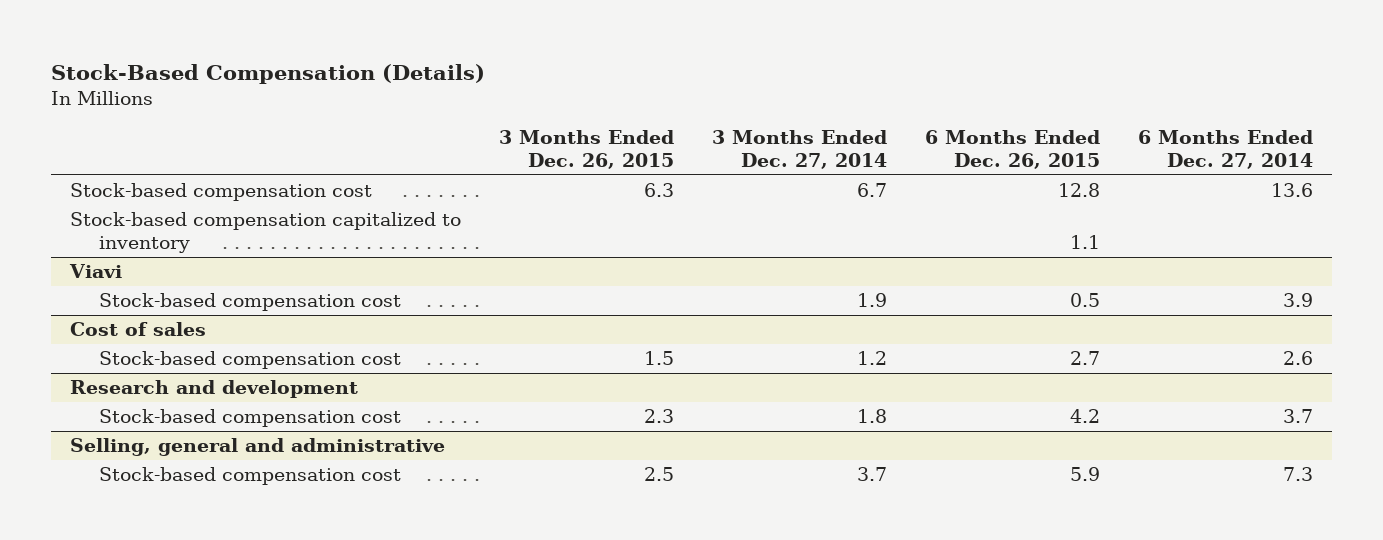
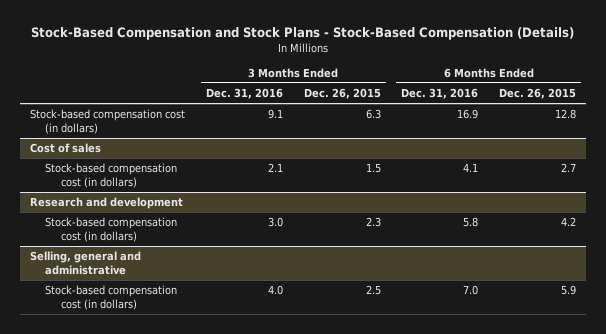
- Stock-Based Compensation (Details)
+ Stock-Based Compensation and Stock Plans - Stock-Based Compensation (Details)
- | 3 Months Ended Dec. 26, 2015 | 3 Months Ended Dec. 27, 2014 | 6 Months Ended Dec. 26, 2015 | 6 Months Ended Dec. 27, 2014
+ | 3 Months Ended Dec. 31, 2016 | 3 Months Ended Dec. 26, 2015 | 6 Months Ended Dec. 31, 2016 | 6 Months Ended Dec. 26, 2015
- Stock-based compensation cost | 6.3 | 6.7 | 12.8 | 13.6
- Stock-based compensation capitalized to inventory | | | 1.1 |
- Viavi
- Stock-based compensation cost | | 1.9 | 0.5 | 3.9
+ Stock-based compensation cost (in dollars) | 9.1 | 6.3 | 16.9 | 12.8
@ Cost of sales
- Stock-based compensation cost | 1.5 | 1.2 | 2.7 | 2.6
+ Stock-based compensation cost (in dollars) | 2.1 | 1.5 | 4.1 | 2.7
@ Research and development
- Stock-based compensation cost | 2.3 | 1.8 | 4.2 | 3.7
+ Stock-based compensation cost (in dollars) | 3.0 | 2.3 | 5.8 | 4.2
@ Selling, general and administrative
- Stock-based compensation cost | 2.5 | 3.7 | 5.9 | 7.3
+ Stock-based compensation cost (in dollars) | 4.0 | 2.5 | 7.0 | 5.9

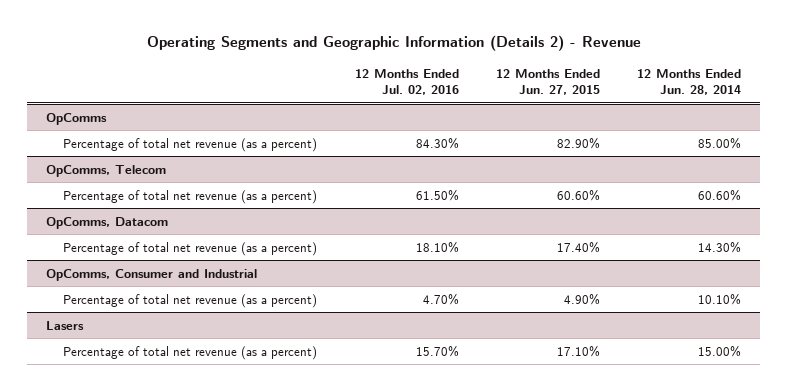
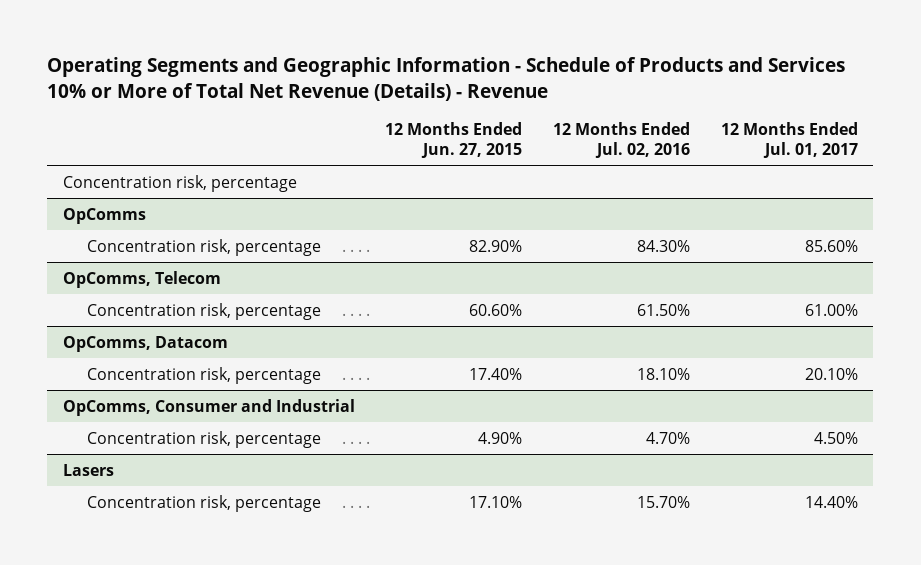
- Operating Segments and Geographic Information (Details 2) - Revenue
+ Operating Segments and Geographic Information - Schedule of Products and Services 10% or More of Total Net Revenue (Details) - Revenue
- | 12 Months Ended Jul. 02, 2016 | 12 Months Ended Jun. 27, 2015 | 12 Months Ended Jun. 28, 2014
+ | 12 Months Ended Jun. 27, 2015 | 12 Months Ended Jul. 02, 2016 | 12 Months Ended Jul. 01, 2017
+ Concentration risk, percentage
@ OpComms
- Percentage of total net revenue (as a percent) | 84.30% | 82.90% | 85.00%
+ Concentration risk, percentage | 82.90% | 84.30% | 85.60%
@ OpComms, Telecom
- Percentage of total net revenue (as a percent) | 61.50% | 60.60% | 60.60%
+ Concentration risk, percentage | 60.60% | 61.50% | 61.00%
@ OpComms, Datacom
- Percentage of total net revenue (as a percent) | 18.10% | 17.40% | 14.30%
+ Concentration risk, percentage | 17.40% | 18.10% | 20.10%
@ OpComms, Consumer and Industrial
- Percentage of total net revenue (as a percent) | 4.70% | 4.90% | 10.10%
+ Concentration risk, percentage | 4.90% | 4.70% | 4.50%
@ Lasers
- Percentage of total net revenue (as a percent) | 15.70% | 17.10% | 15.00%
+ Concentration risk, percentage | 17.10% | 15.70% | 14.40%

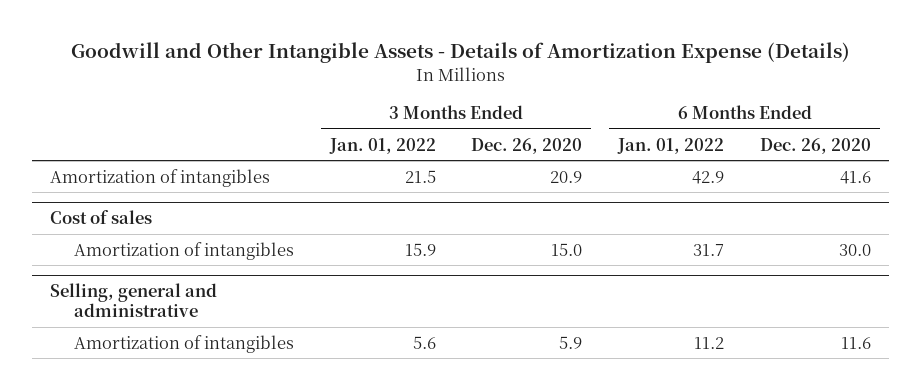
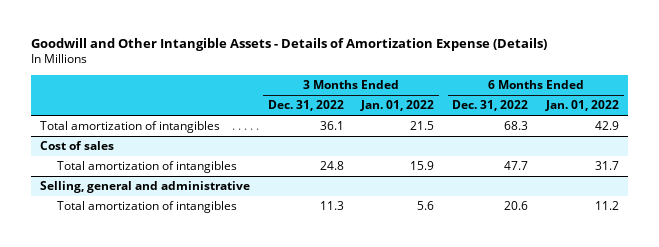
- | 3 Months Ended Jan. 01, 2022 | 3 Months Ended Dec. 26, 2020 | 6 Months Ended Jan. 01, 2022 | 6 Months Ended Dec. 26, 2020
+ | 3 Months Ended Dec. 31, 2022 | 3 Months Ended Jan. 01, 2022 | 6 Months Ended Dec. 31, 2022 | 6 Months Ended Jan. 01, 2022
- Amortization of intangibles | 21.5 | 20.9 | 42.9 | 41.6
+ Total amortization of intangibles | 36.1 | 21.5 | 68.3 | 42.9
@ Cost of sales
- Amortization of intangibles | 15.9 | 15.0 | 31.7 | 30.0
+ Total amortization of intangibles | 24.8 | 15.9 | 47.7 | 31.7
@ Selling, general and administrative
- Amortization of intangibles | 5.6 | 5.9 | 11.2 | 11.6
+ Total amortization of intangibles | 11.3 | 5.6 | 20.6 | 11.2

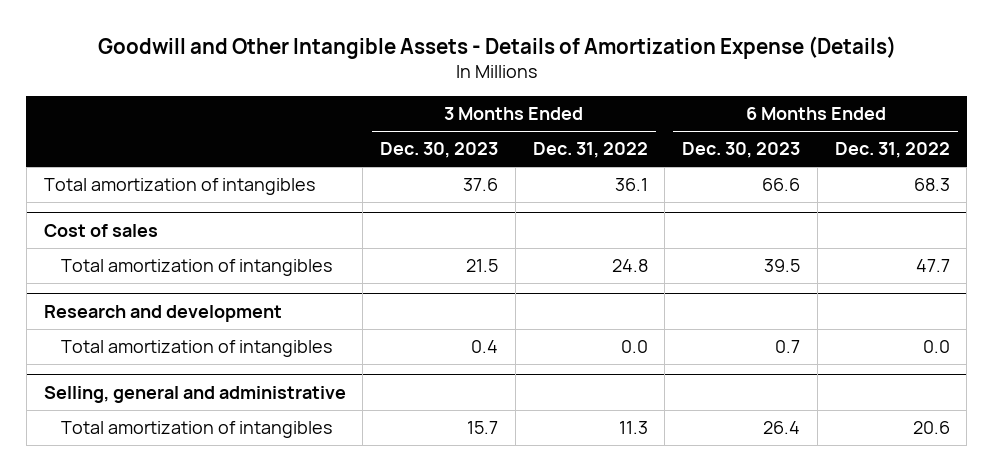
- | 3 Months Ended Dec. 31, 2022 | 3 Months Ended Jan. 01, 2022 | 6 Months Ended Dec. 31, 2022 | 6 Months Ended Jan. 01, 2022
+ | 3 Months Ended Dec. 30, 2023 | 3 Months Ended Dec. 31, 2022 | 6 Months Ended Dec. 30, 2023 | 6 Months Ended Dec. 31, 2022
+ Research and development
+ Total amortization of intangibles | 0.4 | 0.0 | 0.7 | 0.0

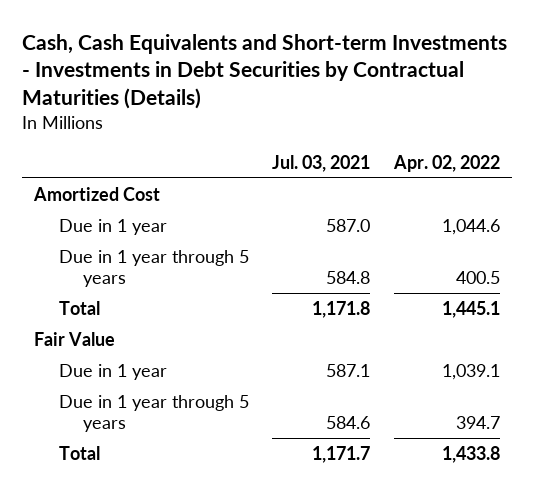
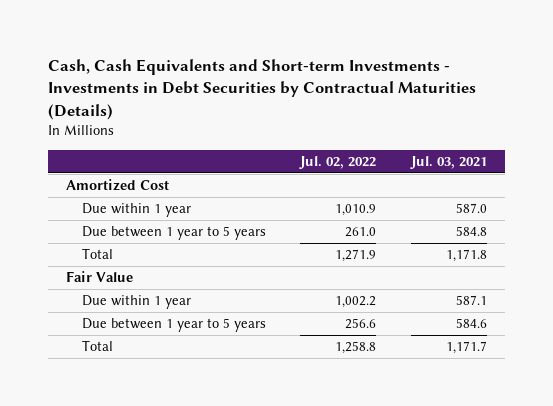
- | Jul. 03, 2021 | Apr. 02, 2022
+ | Jul. 02, 2022 | Jul. 03, 2021
- Due in 1 year | 587.0 | 1,044.6
- Due in 1 year through 5 years | 584.8 | 400.5
+ Due within 1 year | 1,010.9 | 587.0
+ Due between 1 year to 5 years | 261.0 | 584.8
- Due in 1 year | 587.1 | 1,039.1
- Due in 1 year through 5 years | 584.6 | 394.7
+ Due within 1 year | 1,002.2 | 587.1
+ Due between 1 year to 5 years | 256.6 | 584.6

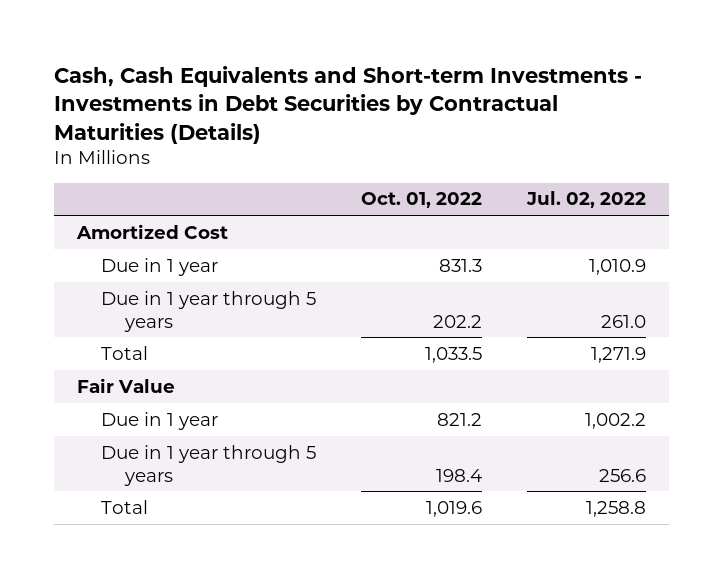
- | Jul. 02, 2022 | Jul. 03, 2021
+ | Oct. 01, 2022 | Jul. 02, 2022
- Due within 1 year | 1,010.9 | 587.0
- Due between 1 year to 5 years | 261.0 | 584.8
+ Due in 1 year | 831.3 | 1,010.9
+ Due in 1 year through 5 years | 202.2 | 261.0
- Due within 1 year | 1,002.2 | 587.1
- Due between 1 year to 5 years | 256.6 | 584.6
+ Due in 1 year | 821.2 | 1,002.2
+ Due in 1 year through 5 years | 198.4 | 256.6

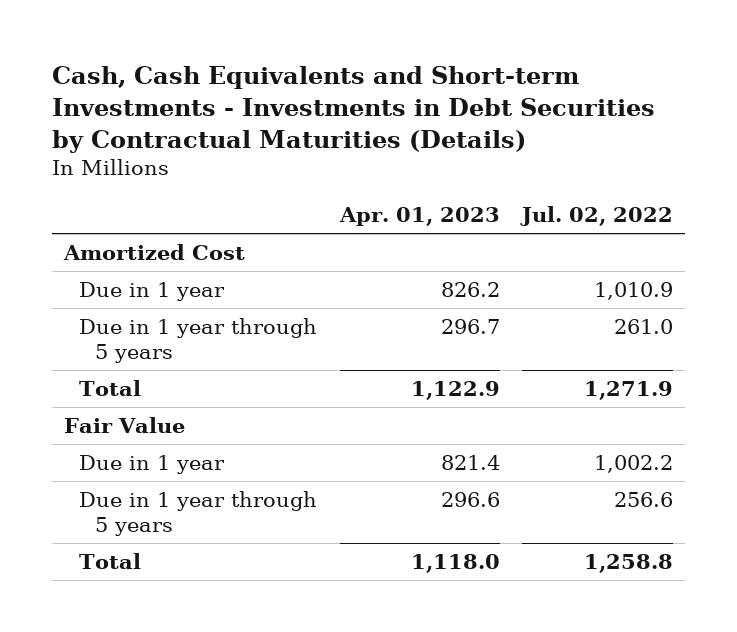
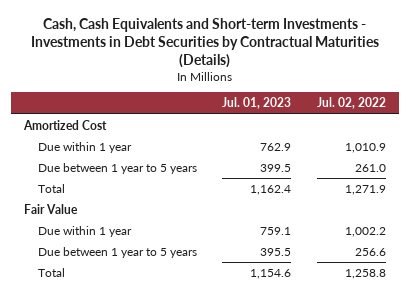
- | Apr. 01, 2023 | Jul. 02, 2022
+ | Jul. 01, 2023 | Jul. 02, 2022
- Due in 1 year | 826.2 | 1,010.9
- Due in 1 year through 5 years | 296.7 | 261.0
+ Due within 1 year | 762.9 | 1,010.9
+ Due between 1 year to 5 years | 399.5 | 261.0
- Due in 1 year | 821.4 | 1,002.2
- Due in 1 year through 5 years | 296.6 | 256.6
+ Due within 1 year | 759.1 | 1,002.2
+ Due between 1 year to 5 years | 395.5 | 256.6

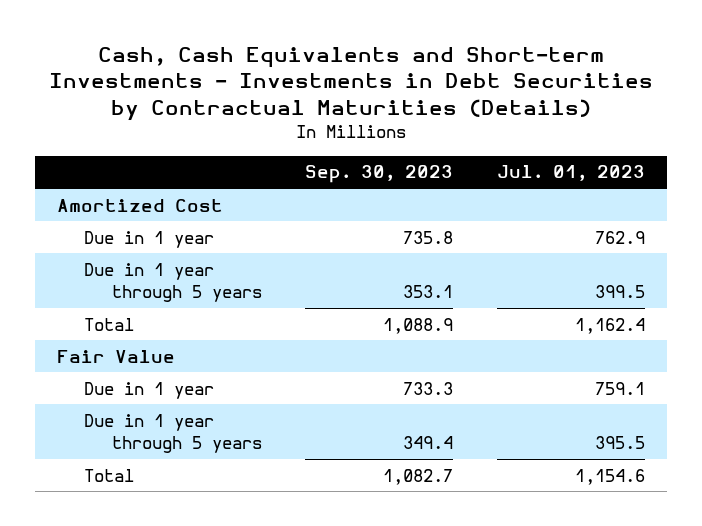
- | Jul. 01, 2023 | Jul. 02, 2022
+ | Sep. 30, 2023 | Jul. 01, 2023
- Due within 1 year | 762.9 | 1,010.9
- Due between 1 year to 5 years | 399.5 | 261.0
+ Due in 1 year | 735.8 | 762.9
+ Due in 1 year through 5 years | 353.1 | 399.5
- Due within 1 year | 759.1 | 1,002.2
- Due between 1 year to 5 years | 395.5 | 256.6
+ Due in 1 year | 733.3 | 759.1
+ Due in 1 year through 5 years | 349.4 | 395.5

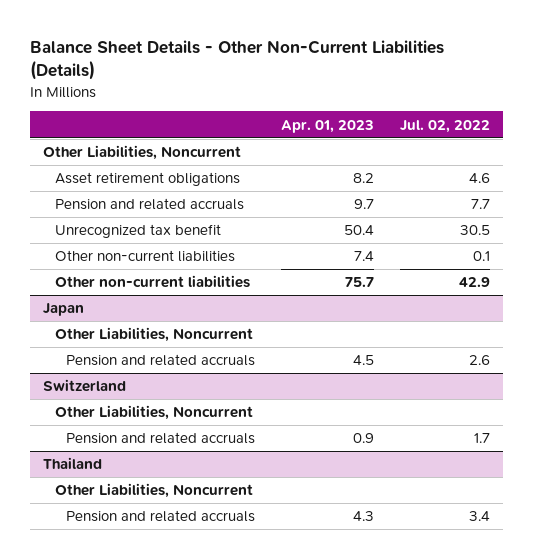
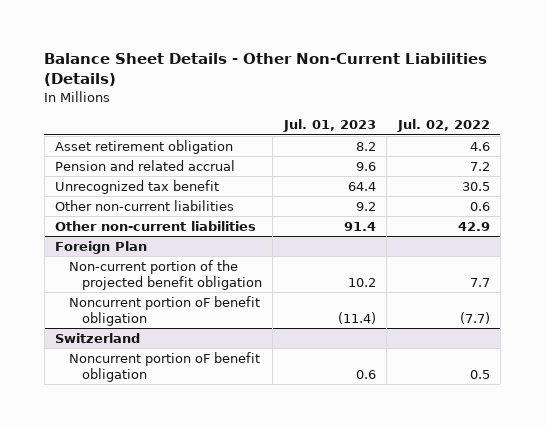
- | Apr. 01, 2023 | Jul. 02, 2022
+ | Jul. 01, 2023 | Jul. 02, 2022
- Other Liabilities, Noncurrent
- Asset retirement obligations | 8.2 | 4.6
- Pension and related accruals | 9.7 | 7.7
+ Asset retirement obligation | 8.2 | 4.6
+ Pension and related accrual | 9.6 | 7.2
- Other non-current liabilities | 7.4 | 0.1
+ Other non-current liabilities | 9.2 | 0.6
- Japan
- Other Liabilities, Noncurrent
- Pension and related accruals | 4.5 | 2.6
+ Foreign Plan
+ Non-current portion of the projected benefit obligation | 10.2 | 7.7
+ Noncurrent portion oF benefit obligation | (11.4) | (7.7)
@ Switzerland
- Other Liabilities, Noncurrent
- Pension and related accruals | 0.9 | 1.7
- Thailand
- Other Liabilities, Noncurrent
- Pension and related accruals | 4.3 | 3.4
@ Switzerland
+ Noncurrent portion oF benefit obligation | 0.6 | 0.5

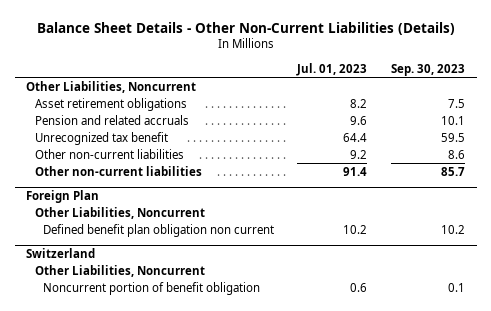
- | Jul. 01, 2023 | Jul. 02, 2022
+ | Jul. 01, 2023 | Sep. 30, 2023
- Asset retirement obligation | 8.2 | 4.6
- Pension and related accrual | 9.6 | 7.2
+ Other Liabilities, Noncurrent
+ Asset retirement obligations | 8.2 | 7.5
+ Pension and related accruals | 9.6 | 10.1
@ Foreign Plan
- Non-current portion of the projected benefit obligation | 10.2 | 7.7
- Noncurrent portion oF benefit obligation | (11.4) | (7.7)
+ Other Liabilities, Noncurrent
+ Defined benefit plan obligation non current | 10.2 | 10.2
@ Switzerland
- Noncurrent portion oF benefit obligation | 0.6 | 0.5
+ Other Liabilities, Noncurrent
+ Noncurrent portion of benefit obligation | 0.6 | 0.1

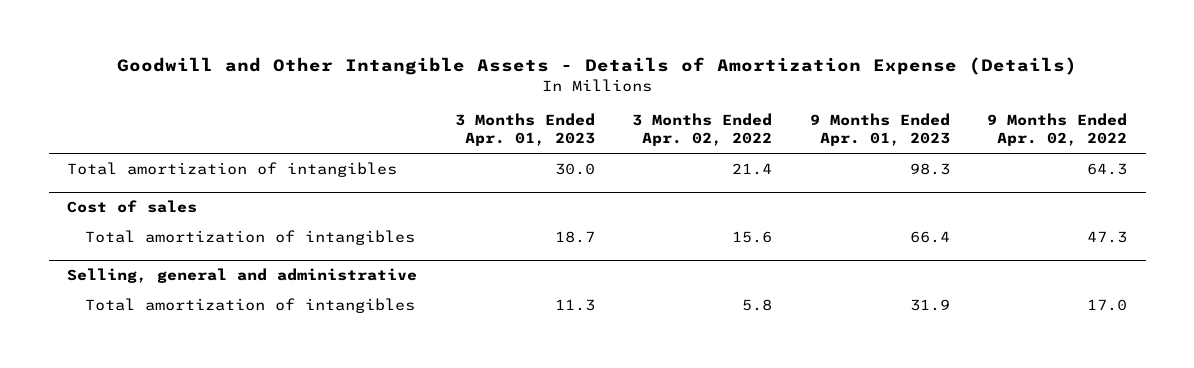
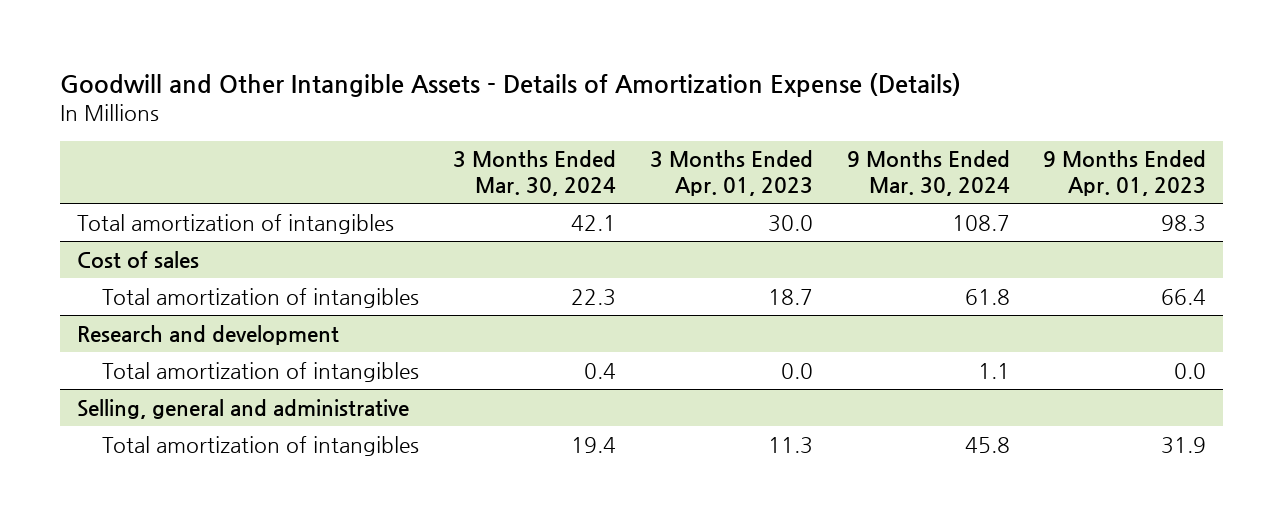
- | 3 Months Ended Apr. 01, 2023 | 3 Months Ended Apr. 02, 2022 | 9 Months Ended Apr. 01, 2023 | 9 Months Ended Apr. 02, 2022
+ | 3 Months Ended Mar. 30, 2024 | 3 Months Ended Apr. 01, 2023 | 9 Months Ended Mar. 30, 2024 | 9 Months Ended Apr. 01, 2023
+ Research and development
+ Total amortization of intangibles | 0.4 | 0.0 | 1.1 | 0.0

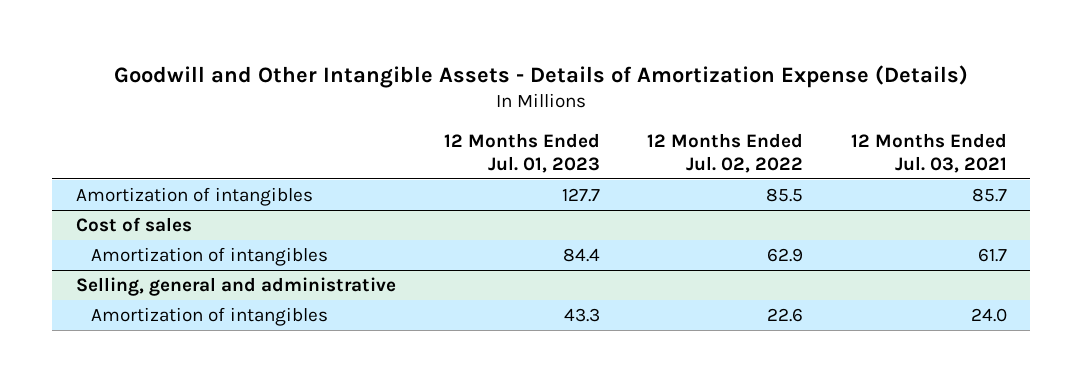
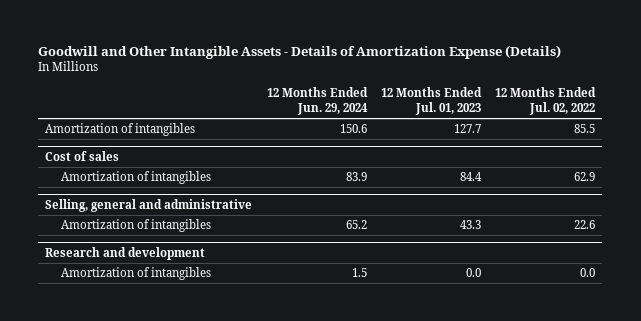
- | 12 Months Ended Jul. 01, 2023 | 12 Months Ended Jul. 02, 2022 | 12 Months Ended Jul. 03, 2021
+ | 12 Months Ended Jun. 29, 2024 | 12 Months Ended Jul. 01, 2023 | 12 Months Ended Jul. 02, 2022
+ Research and development
+ Amortization of intangibles | 1.5 | 0.0 | 0.0

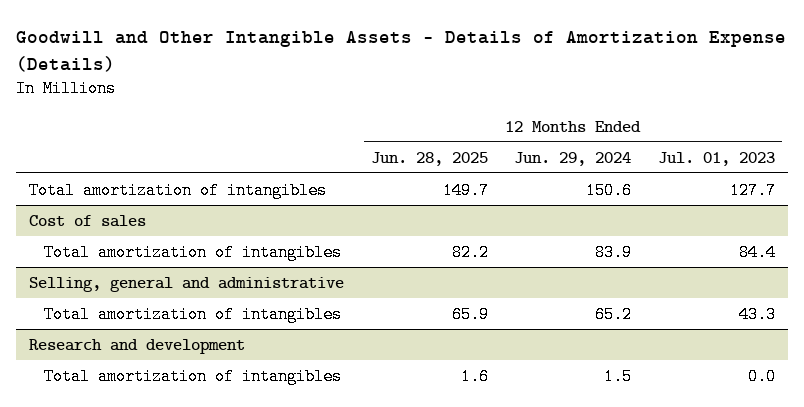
- | 12 Months Ended Jun. 29, 2024 | 12 Months Ended Jul. 01, 2023 | 12 Months Ended Jul. 02, 2022
+ | 12 Months Ended Jun. 28, 2025 | 12 Months Ended Jun. 29, 2024 | 12 Months Ended Jul. 01, 2023
- Amortization of intangibles | 150.6 | 127.7 | 85.5
+ Total amortization of intangibles | 149.7 | 150.6 | 127.7
@ Cost of sales
- Amortization of intangibles | 83.9 | 84.4 | 62.9
+ Total amortization of intangibles | 82.2 | 83.9 | 84.4
@ Selling, general and administrative
- Amortization of intangibles | 65.2 | 43.3 | 22.6
+ Total amortization of intangibles | 65.9 | 65.2 | 43.3
@ Research and development
- Amortization of intangibles | 1.5 | 0.0 | 0.0
+ Total amortization of intangibles | 1.6 | 1.5 | 0.0

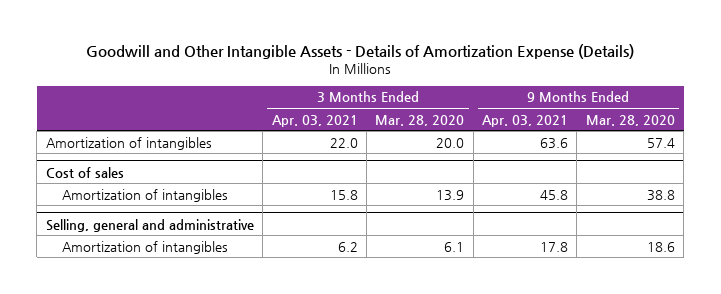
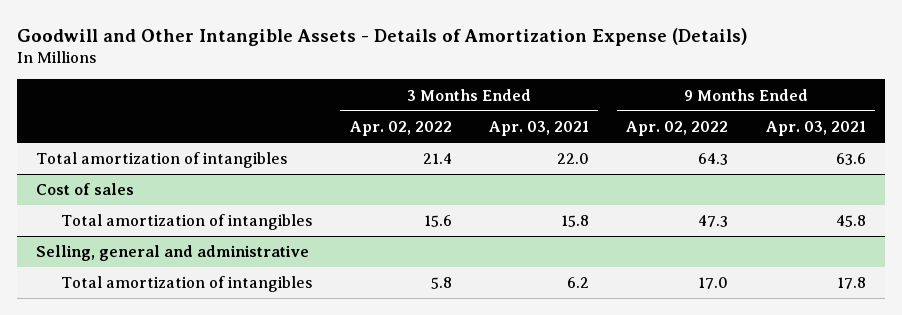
- | 3 Months Ended Apr. 03, 2021 | 3 Months Ended Mar. 28, 2020 | 9 Months Ended Apr. 03, 2021 | 9 Months Ended Mar. 28, 2020
+ | 3 Months Ended Apr. 02, 2022 | 3 Months Ended Apr. 03, 2021 | 9 Months Ended Apr. 02, 2022 | 9 Months Ended Apr. 03, 2021
- Amortization of intangibles | 22.0 | 20.0 | 63.6 | 57.4
+ Total amortization of intangibles | 21.4 | 22.0 | 64.3 | 63.6
@ Cost of sales
- Amortization of intangibles | 15.8 | 13.9 | 45.8 | 38.8
+ Total amortization of intangibles | 15.6 | 15.8 | 47.3 | 45.8
@ Selling, general and administrative
- Amortization of intangibles | 6.2 | 6.1 | 17.8 | 18.6
+ Total amortization of intangibles | 5.8 | 6.2 | 17.0 | 17.8

